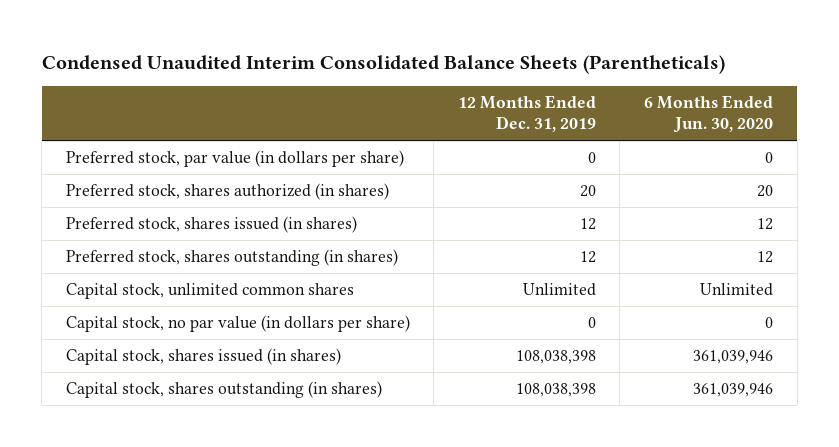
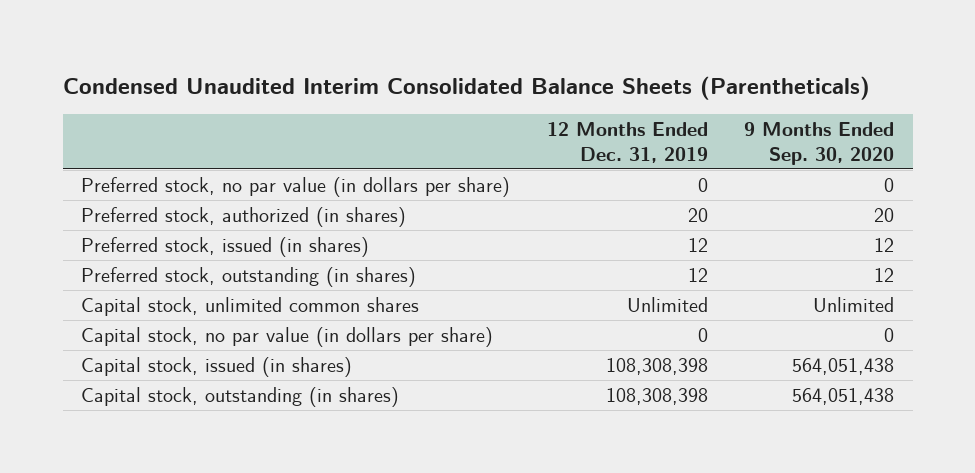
- | 12 Months Ended Dec. 31, 2019 | 6 Months Ended Jun. 30, 2020
+ | 12 Months Ended Dec. 31, 2019 | 9 Months Ended Sep. 30, 2020
- Preferred stock, par value (in dollars per share) | 0 | 0
- Preferred stock, shares authorized (in shares) | 20 | 20
- Preferred stock, shares issued (in shares) | 12 | 12
- Preferred stock, shares outstanding (in shares) | 12 | 12
+ Preferred stock, no par value (in dollars per share) | 0 | 0
+ Preferred stock, authorized (in shares) | 20 | 20
+ Preferred stock, issued (in shares) | 12 | 12
+ Preferred stock, outstanding (in shares) | 12 | 12
- Capital stock, shares issued (in shares) | 108,038,398 | 361,039,946
- Capital stock, shares outstanding (in shares) | 108,038,398 | 361,039,946
+ Capital stock, issued (in shares) | 108,308,398 | 564,051,438
+ Capital stock, outstanding (in shares) | 108,308,398 | 564,051,438

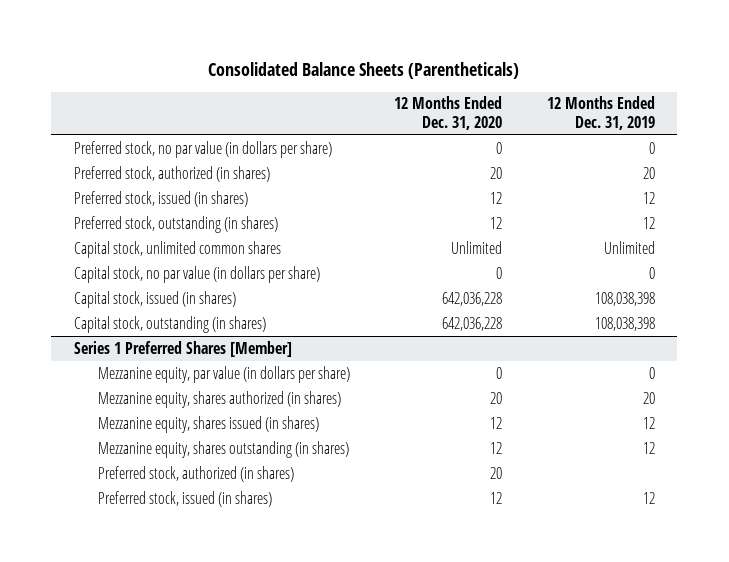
- Condensed Unaudited Interim Consolidated Balance Sheets (Parentheticals)
+ Consolidated Balance Sheets (Parentheticals)
- | 12 Months Ended Dec. 31, 2019 | 9 Months Ended Sep. 30, 2020
+ | 12 Months Ended Dec. 31, 2020 | 12 Months Ended Dec. 31, 2019
- Capital stock, issued (in shares) | 108,308,398 | 564,051,438
- Capital stock, outstanding (in shares) | 108,308,398 | 564,051,438
+ Capital stock, issued (in shares) | 642,036,228 | 108,038,398
+ Capital stock, outstanding (in shares) | 642,036,228 | 108,038,398
+ Series 1 Preferred Shares [Member]
+ Mezzanine equity, par value (in dollars per share) | 0 | 0
+ Mezzanine equity, shares authorized (in shares) | 20 | 20
+ Mezzanine equity, shares issued (in shares) | 12 | 12
+ Mezzanine equity, shares outstanding (in shares) | 12 | 12
+ Preferred stock, authorized (in shares) | 20 |
+ Preferred stock, issued (in shares) | 12 | 12

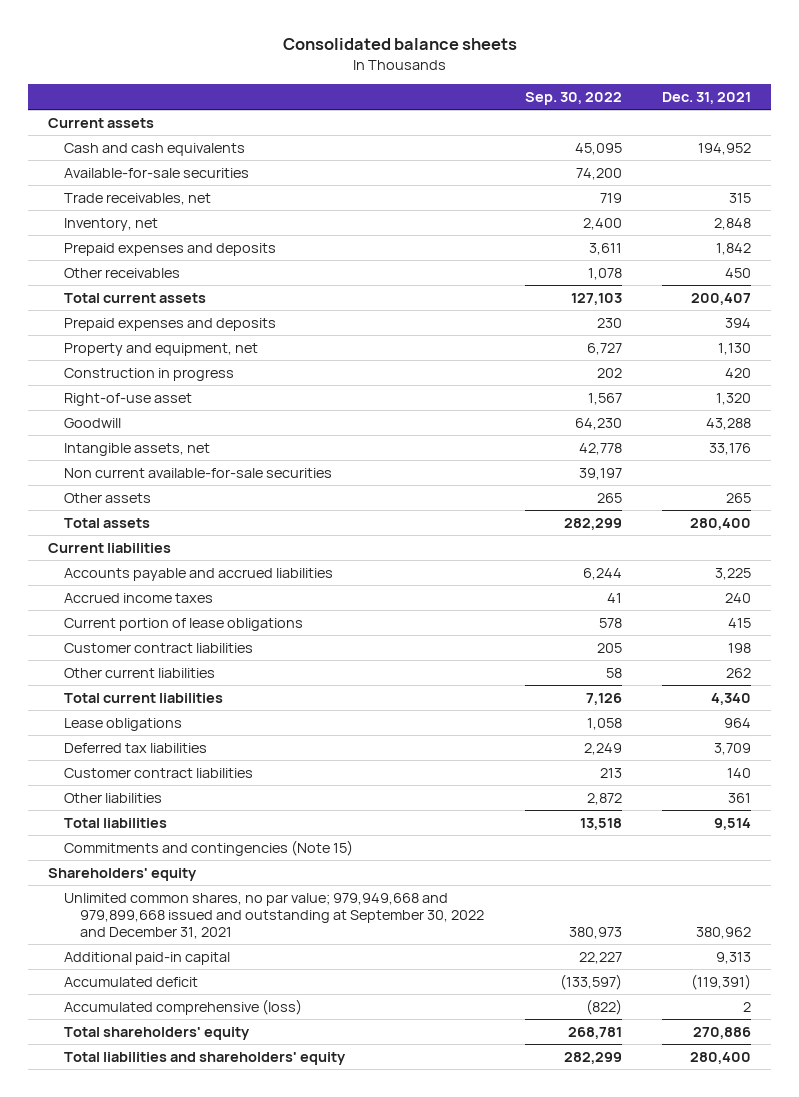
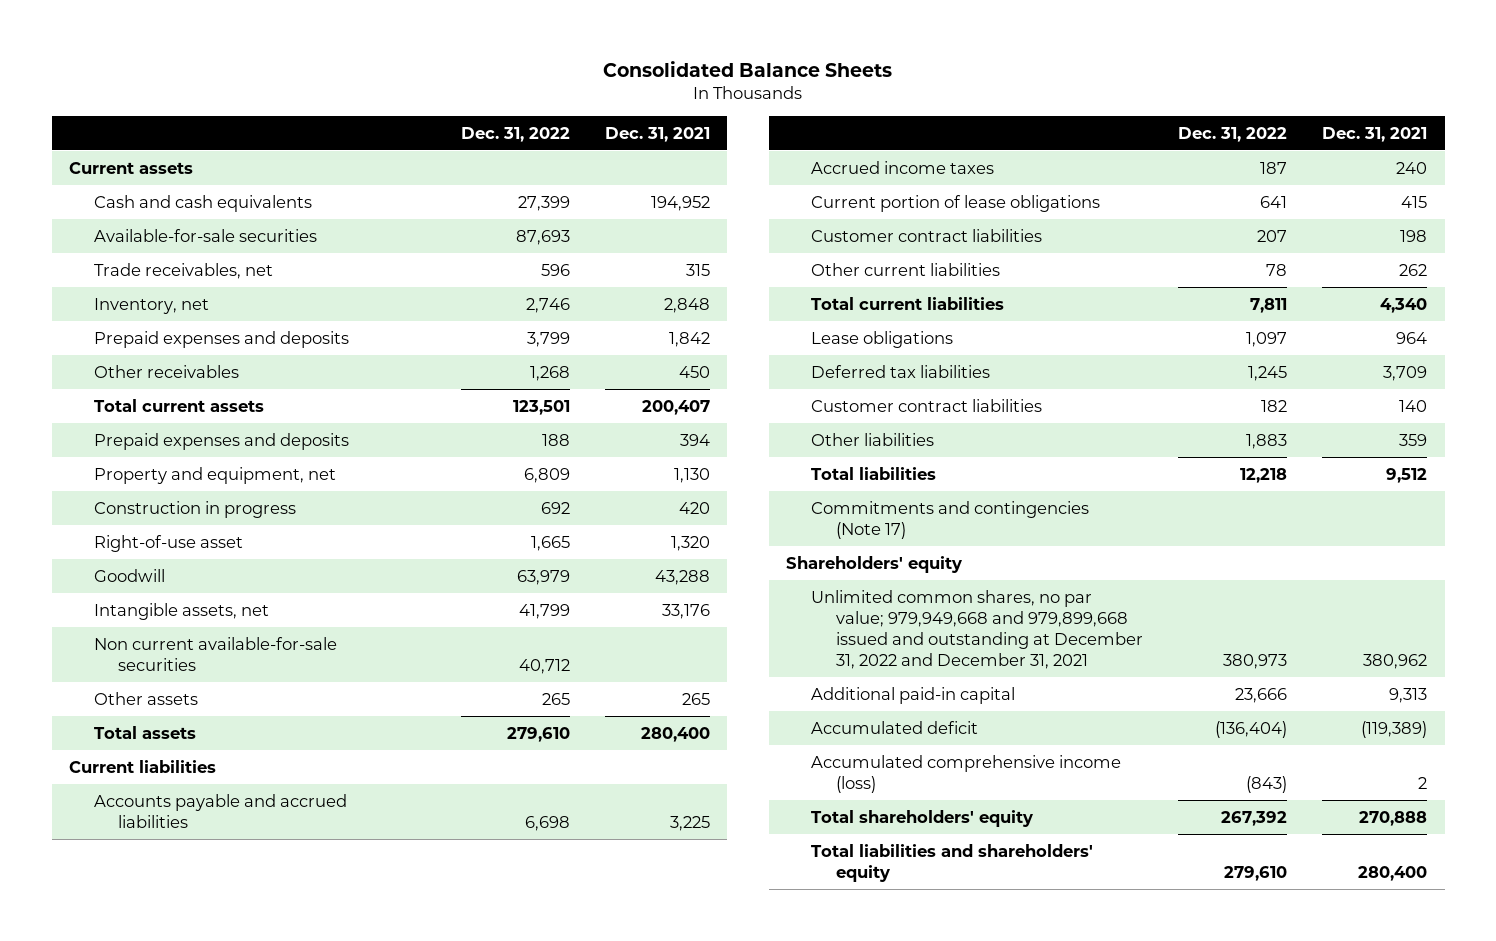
- Consolidated balance sheets
+ Consolidated Balance Sheets
- | Sep. 30, 2022 | Dec. 31, 2021
+ | Dec. 31, 2022 | Dec. 31, 2021
- Other liabilities | 2,872 | 361
- Total liabilities | 13,518 | 9,514
- Commitments and contingencies (Note 15)
+ Other liabilities | 1,883 | 359
+ Total liabilities | 12,218 | 9,512
+ Commitments and contingencies (Note 17)
- Unlimited common shares, no par value; 979,949,668 and 979,899,668 issued and outstanding at September 30, 2022 and December 31, 2021 | 380,973 | 380,962
+ Unlimited common shares, no par value; 979,949,668 and 979,899,668 issued and outstanding at December 31, 2022 and December 31, 2021 | 380,973 | 380,962
- Accumulated deficit | (133,597) | (119,391)
- Accumulated comprehensive (loss) | (822) | 2
- Total shareholders' equity | 268,781 | 270,886
+ Accumulated deficit | (136,404) | (119,389)
+ Accumulated comprehensive income (loss) | (843) | 2
+ Total shareholders' equity | 267,392 | 270,888

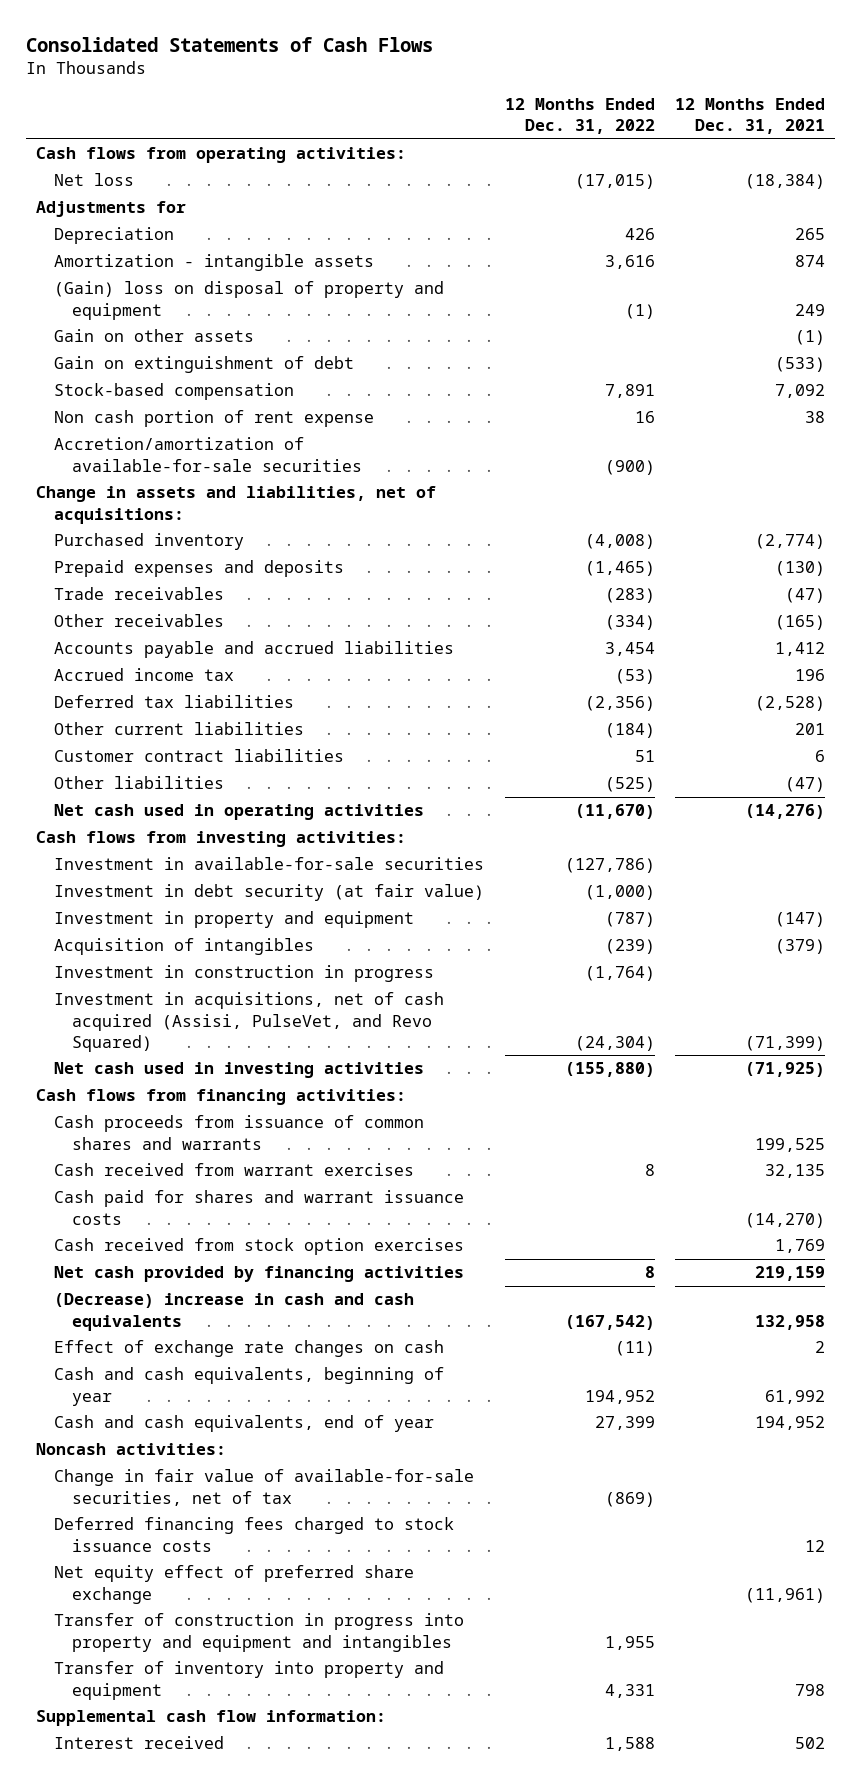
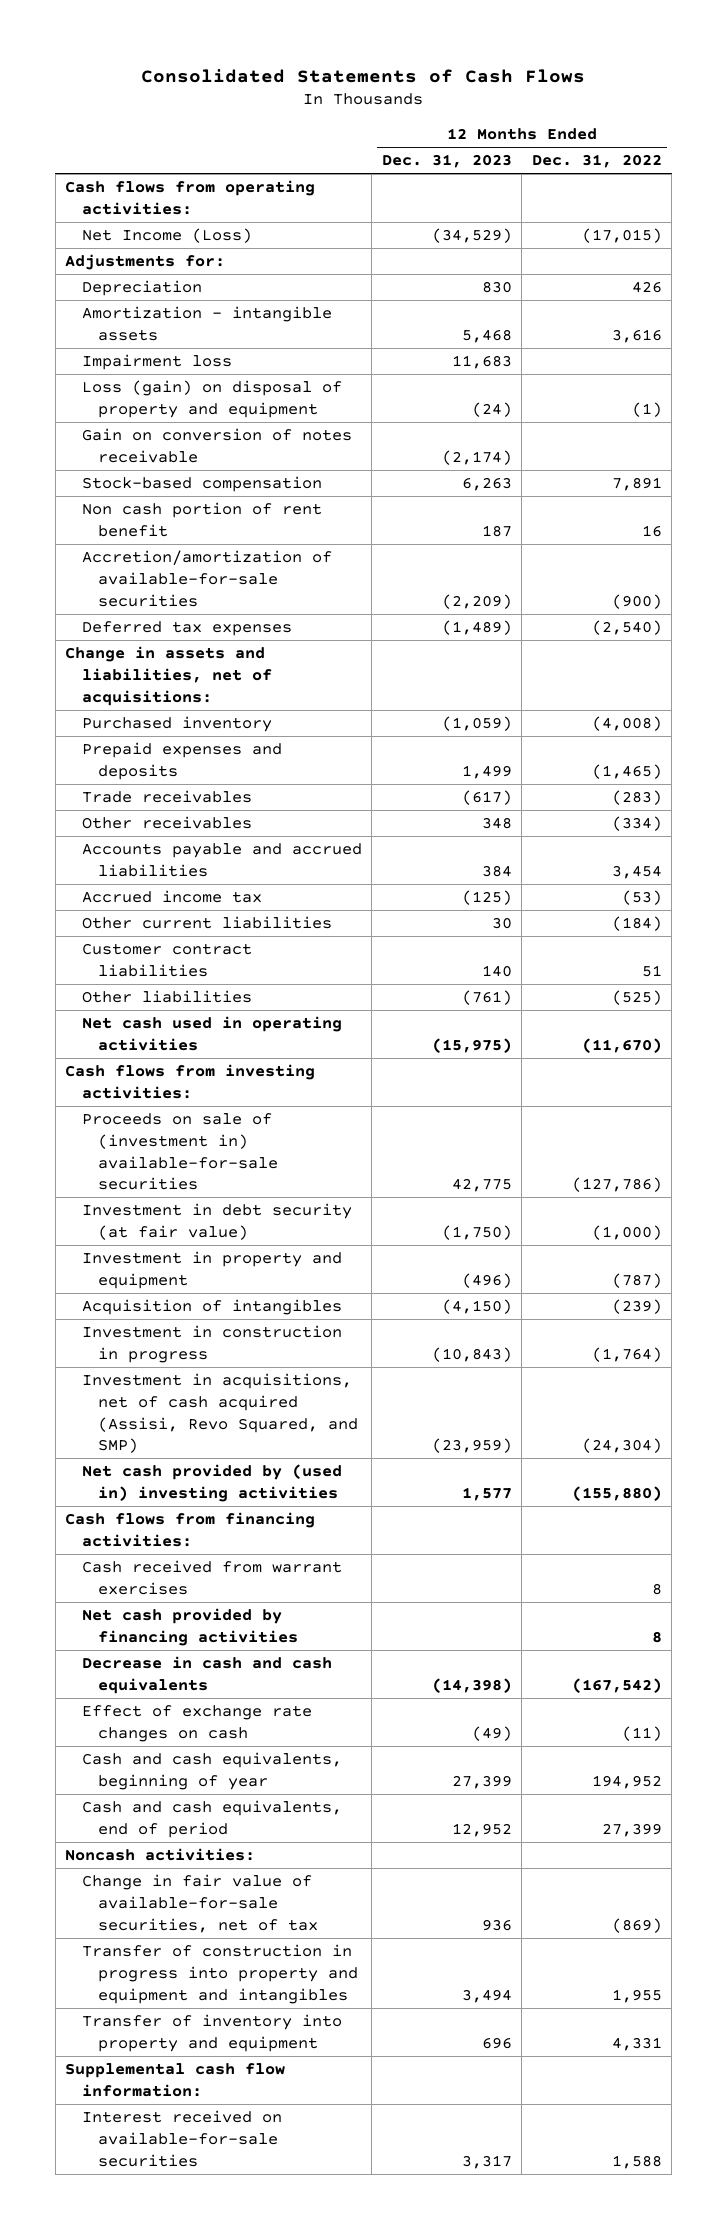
- | 12 Months Ended Dec. 31, 2022 | 12 Months Ended Dec. 31, 2021
+ | 12 Months Ended Dec. 31, 2023 | 12 Months Ended Dec. 31, 2022
- Net loss | (17,015) | (18,384)
- Adjustments for
+ Net Income (Loss) | (34,529) | (17,015)
+ Adjustments for:
- (Gain) loss on disposal of property and equipment | (1) | 249
- Gain on other assets | | (1)
- Gain on extinguishment of debt | | (533)
+ Impairment loss | 11,683 |
+ Loss (gain) on disposal of property and equipment | (24) | (1)
+ Gain on conversion of notes receivable | (2,174) |
- Non cash portion of rent expense | 16 | 38
+ Non cash portion of rent benefit | 187 | 16
+ Deferred tax expenses | (1,489) | (2,540)
- Deferred tax liabilities | (2,356) | (2,528)
- Investment in available-for-sale securities | (127,786) |
+ Proceeds on sale of (investment in) available-for-sale securities | 42,775 | (127,786)
- Investment in acquisitions, net of cash acquired (Assisi, PulseVet, and Revo Squared) | (24,304) | (71,399)
- Net cash used in investing activities | (155,880) | (71,925)
+ Investment in acquisitions, net of cash acquired (Assisi, Revo Squared, and SMP) | (23,959) | (24,304)
+ Net cash provided by (used in) investing activities | 1,577 | (155,880)
- Cash proceeds from issuance of common shares and warrants | | 199,525
- Cash paid for shares and warrant issuance costs | | (14,270)
- Cash received from stock option exercises | | 1,769
- (Decrease) increase in cash and cash equivalents | (167,542) | 132,958
+ Decrease in cash and cash equivalents | (14,398) | (167,542)
- Cash and cash equivalents, end of year | 27,399 | 194,952
+ Cash and cash equivalents, end of period | 12,952 | 27,399
- Deferred financing fees charged to stock issuance costs | | 12
- Net equity effect of preferred share exchange | | (11,961)
- Interest received | 1,588 | 502
+ Interest received on available-for-sale securities | 3,317 | 1,588

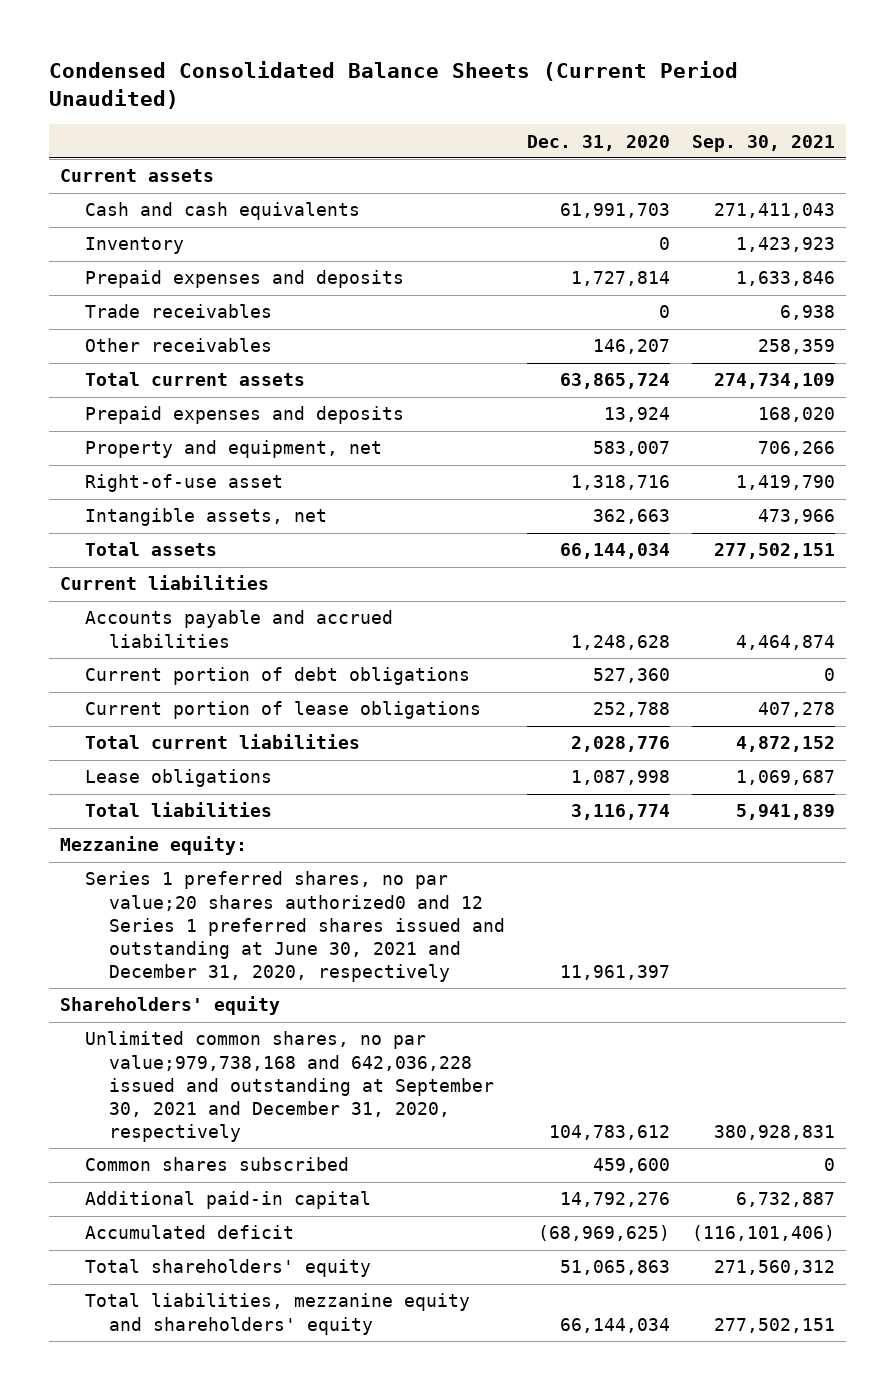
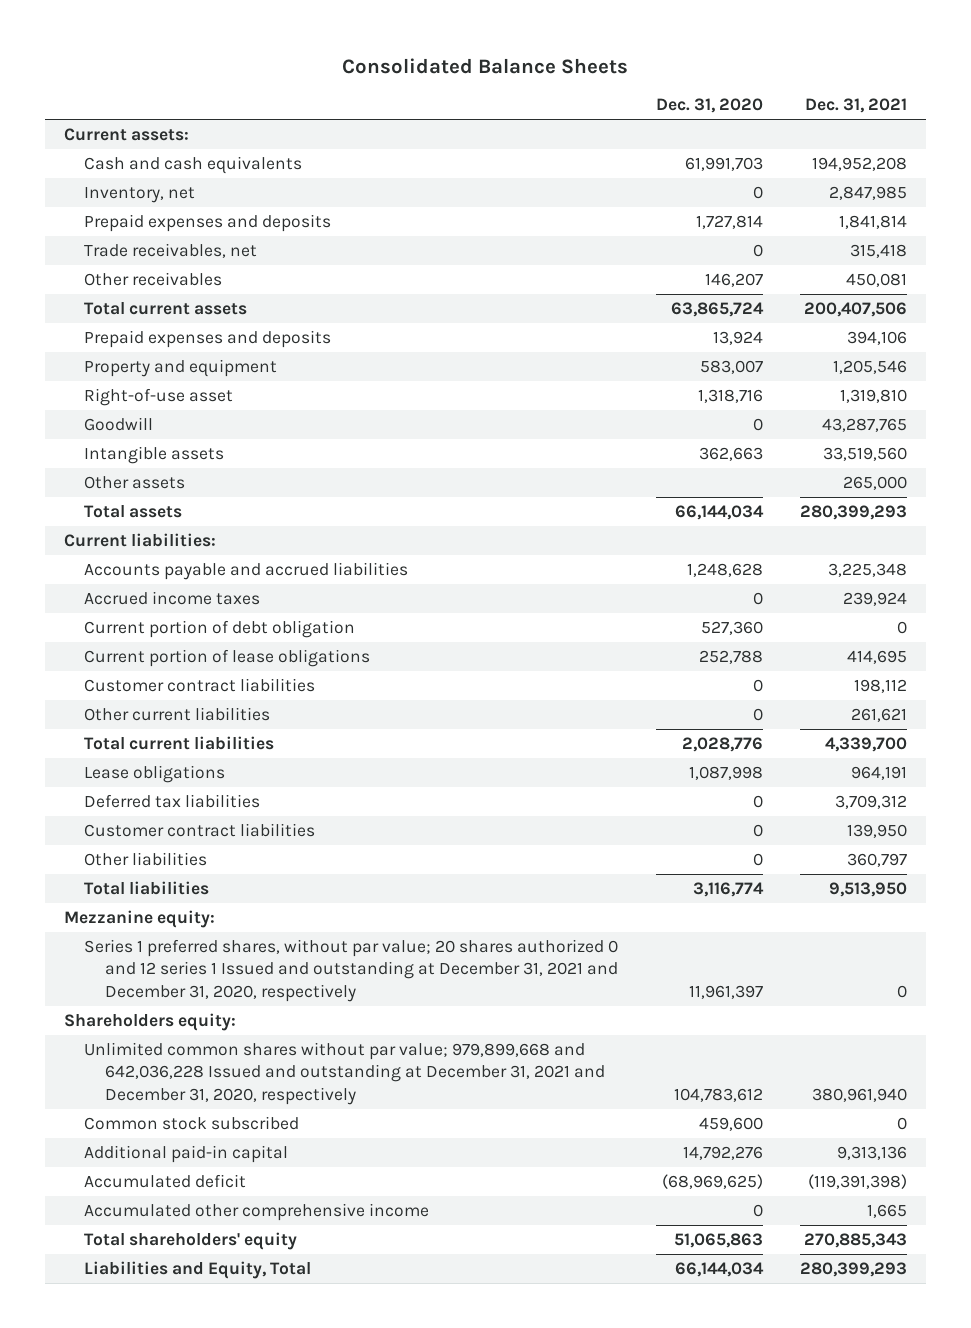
- Condensed Consolidated Balance Sheets (Current Period Unaudited)
+ Consolidated Balance Sheets
- | Dec. 31, 2020 | Sep. 30, 2021
+ | Dec. 31, 2020 | Dec. 31, 2021
- Current assets
+ Current assets:
- Inventory | 0 | 1,423,923
+ Inventory, net | 0 | 2,847,985
- Trade receivables | 0 | 6,938
+ Trade receivables, net | 0 | 315,418
- Property and equipment, net | 583,007 | 706,266
+ Property and equipment | 583,007 | 1,205,546
- Intangible assets, net | 362,663 | 473,966
+ Goodwill | 0 | 43,287,765
+ Intangible assets | 362,663 | 33,519,560
+ Other assets | | 265,000
- Current liabilities
+ Current liabilities:
- Current portion of debt obligations | 527,360 | 0
+ Accrued income taxes | 0 | 239,924
+ Current portion of debt obligation | 527,360 | 0
+ Customer contract liabilities | 0 | 198,112
+ Other current liabilities | 0 | 261,621
+ Deferred tax liabilities | 0 | 3,709,312
+ Customer contract liabilities | 0 | 139,950
+ Other liabilities | 0 | 360,797
- Series 1 preferred shares, no par value;20 shares authorized0 and 12 Series 1 preferred shares issued and outstanding at June 30, 2021 and December 31, 2020, respectively | 11,961,397 |
- Shareholders' equity
- Unlimited common shares, no par value;979,738,168 and 642,036,228 issued and outstanding at September 30, 2021 and December 31, 2020, respectively | 104,783,612 | 380,928,831
- Common shares subscribed | 459,600 | 0
+ Series 1 preferred shares, without par value; 20 shares authorized 0 and 12 series 1 Issued and outstanding at December 31, 2021 and December 31, 2020, respectively | 11,961,397 | 0
+ Shareholders equity:
+ Unlimited common shares without par value; 979,899,668 and 642,036,228 Issued and outstanding at December 31, 2021 and December 31, 2020, respectively | 104,783,612 | 380,961,940
+ Common stock subscribed | 459,600 | 0
+ Accumulated other comprehensive income | 0 | 1,665
- Total liabilities, mezzanine equity and shareholders' equity | 66,144,034 | 277,502,151
+ Liabilities and Equity, Total | 66,144,034 | 280,399,293

